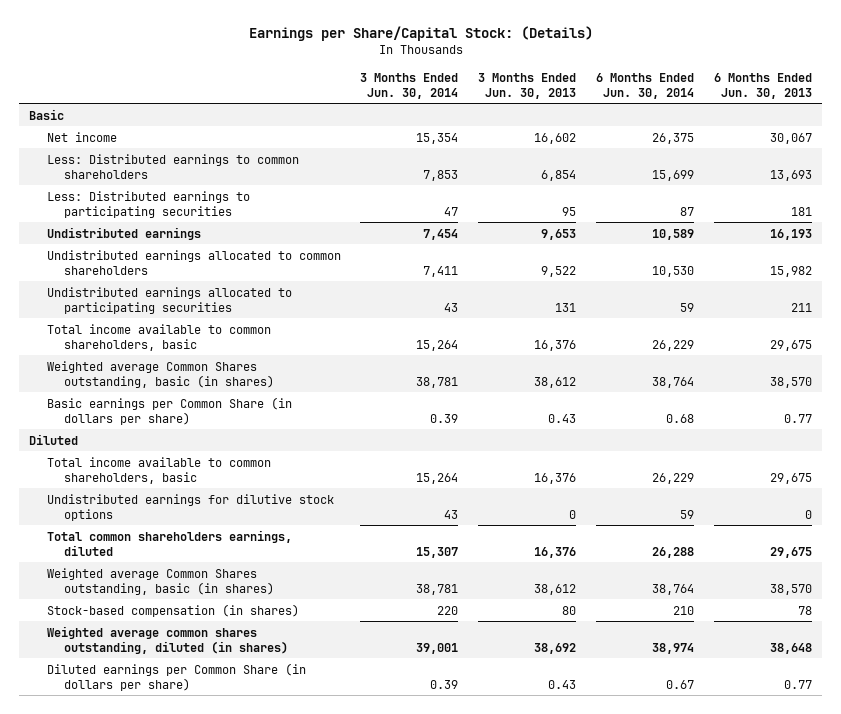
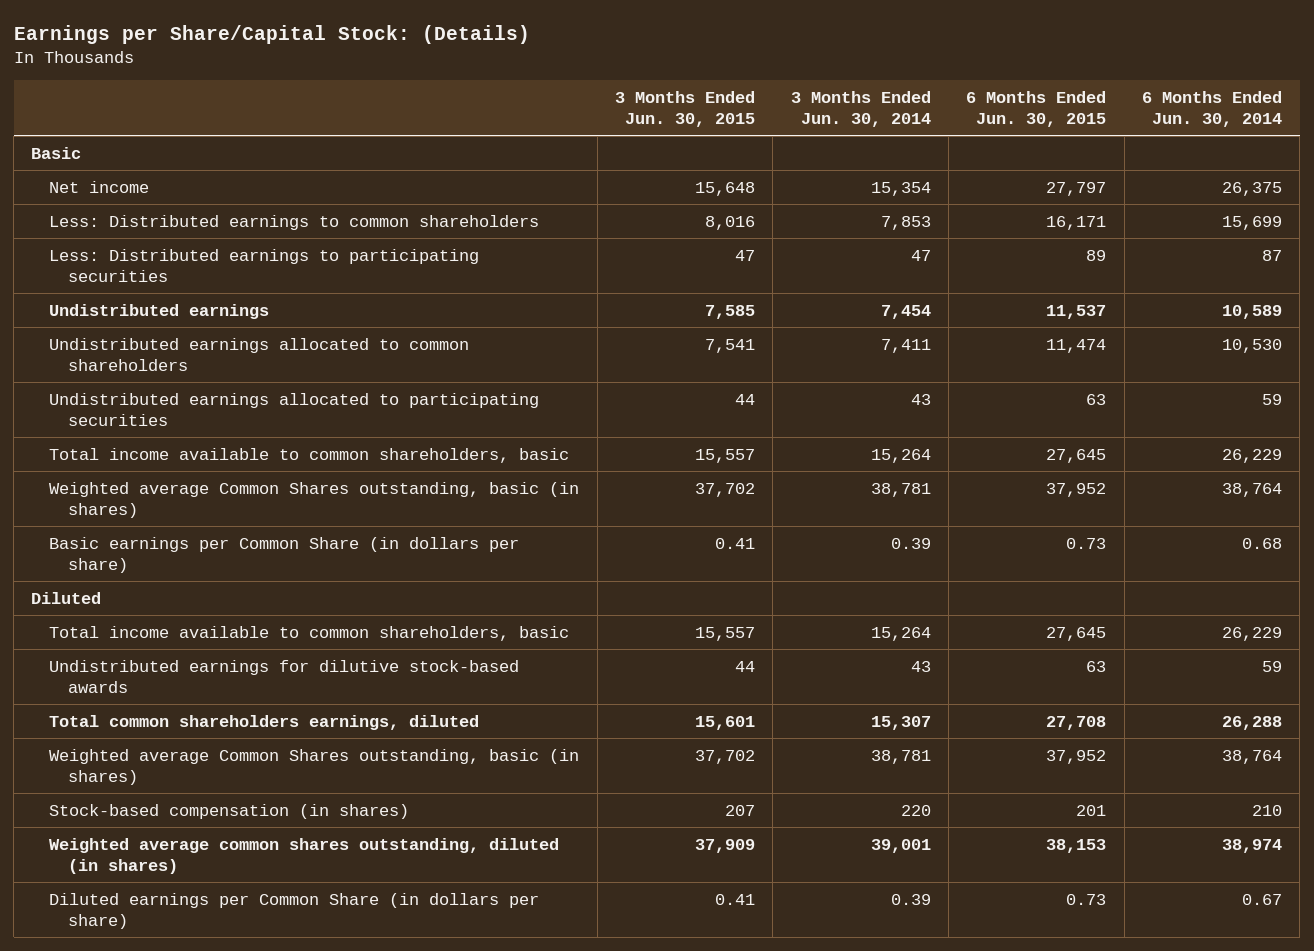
- | 3 Months Ended Jun. 30, 2014 | 3 Months Ended Jun. 30, 2013 | 6 Months Ended Jun. 30, 2014 | 6 Months Ended Jun. 30, 2013
+ | 3 Months Ended Jun. 30, 2015 | 3 Months Ended Jun. 30, 2014 | 6 Months Ended Jun. 30, 2015 | 6 Months Ended Jun. 30, 2014
- Undistributed earnings for dilutive stock options | 43 | 0 | 59 | 0
+ Undistributed earnings for dilutive stock-based awards | 44 | 43 | 63 | 59

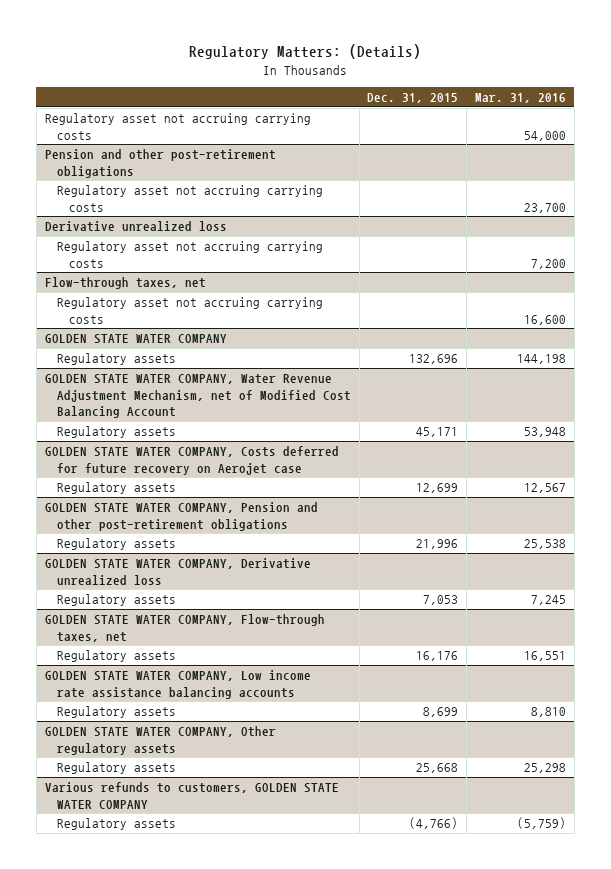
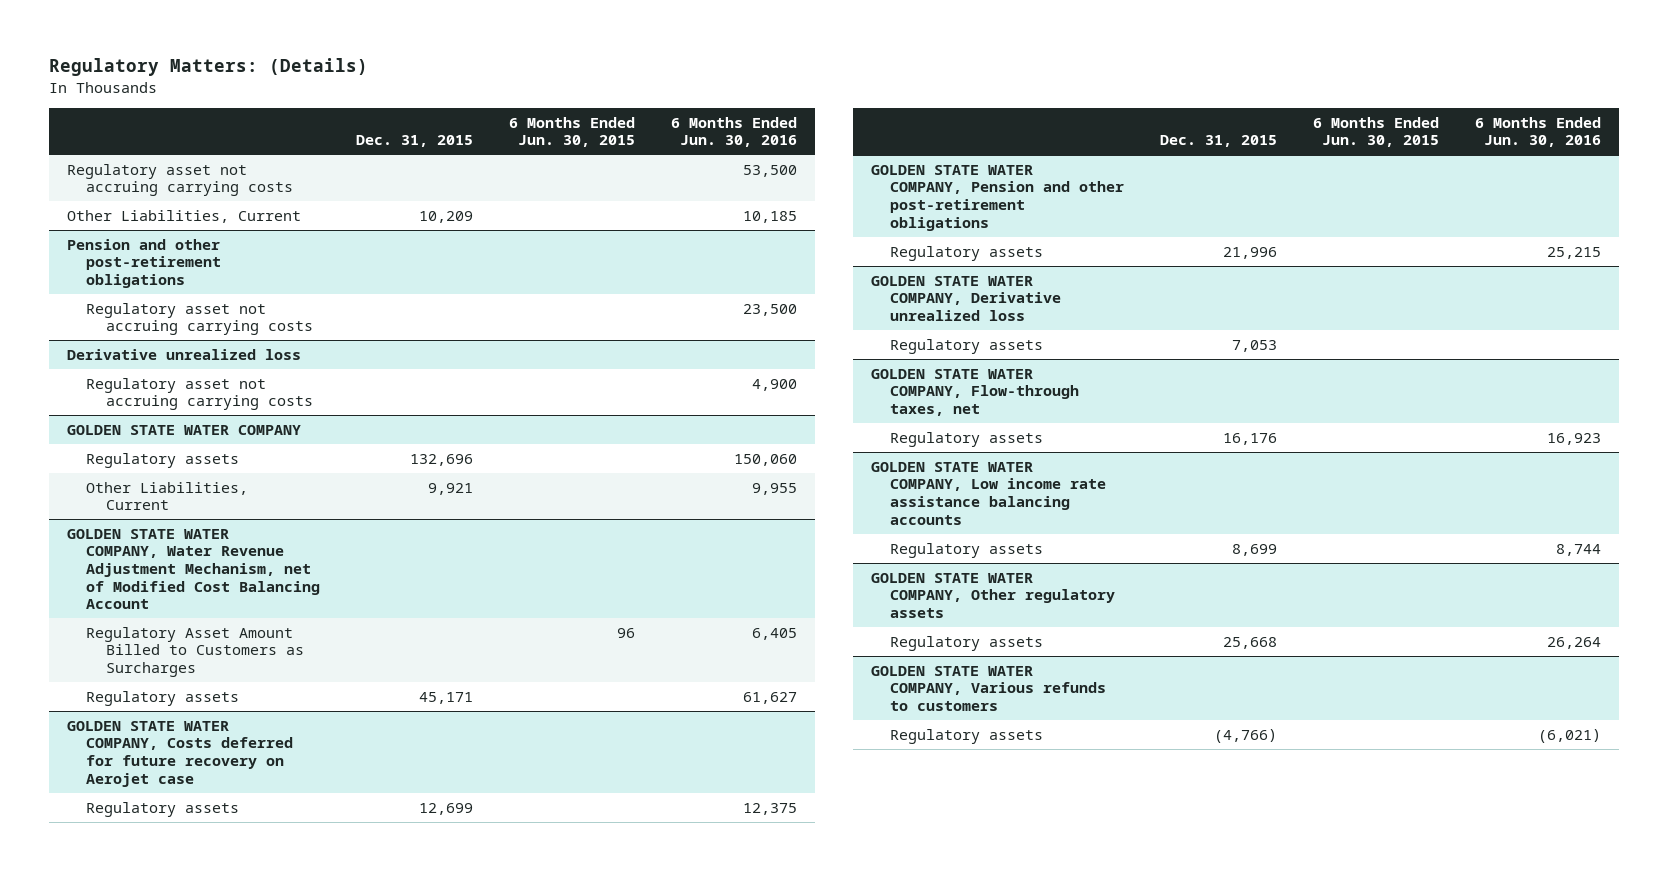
- | Dec. 31, 2015 | Mar. 31, 2016
+ | Dec. 31, 2015 | 6 Months Ended Jun. 30, 2015 | 6 Months Ended Jun. 30, 2016
+ Other Liabilities, Current | 10,209 | | 10,185
- Flow-through taxes, net
- Regulatory asset not accruing carrying costs | | 16,600
@ GOLDEN STATE WATER COMPANY
+ Other Liabilities, Current | 9,921 | | 9,955
@ GOLDEN STATE WATER COMPANY, Water Revenue Adjustment Mechanism, net of Modified Cost Balancing Account
+ Regulatory Asset Amount Billed to Customers as Surcharges | | 96 | 6,405
- Various refunds to customers, GOLDEN STATE WATER COMPANY
+ GOLDEN STATE WATER COMPANY, Various refunds to customers

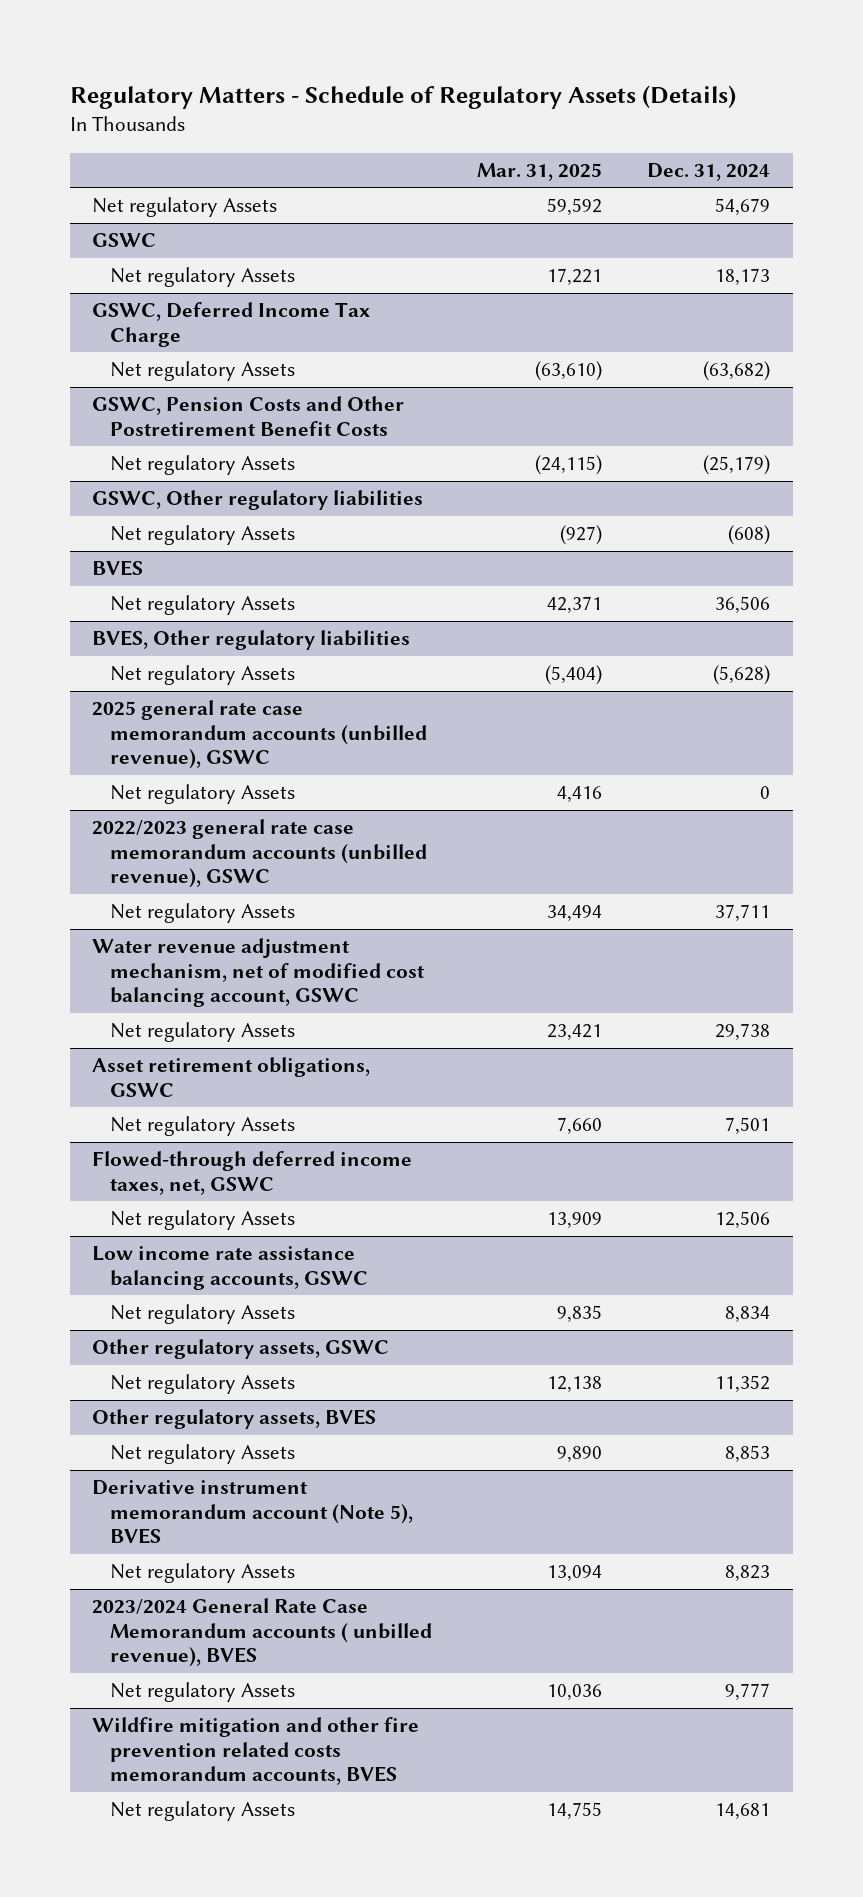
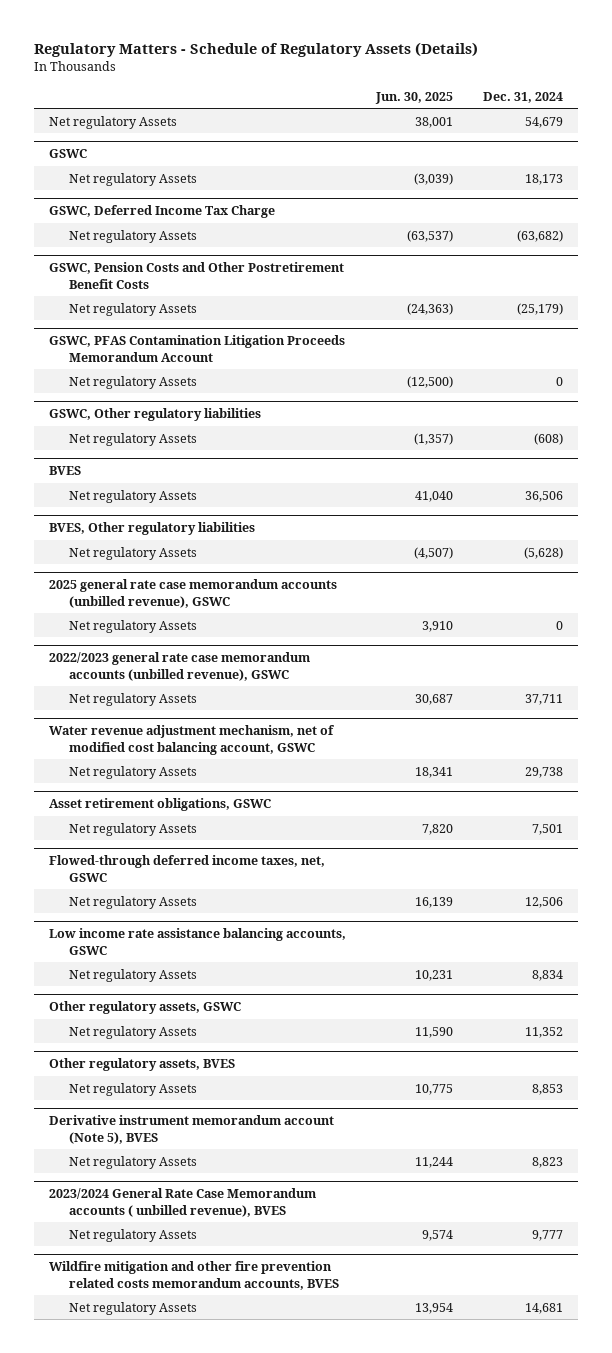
- | Mar. 31, 2025 | Dec. 31, 2024
+ | Jun. 30, 2025 | Dec. 31, 2024
+ GSWC, PFAS Contamination Litigation Proceeds Memorandum Account
+ Net regulatory Assets | (12,500) | 0

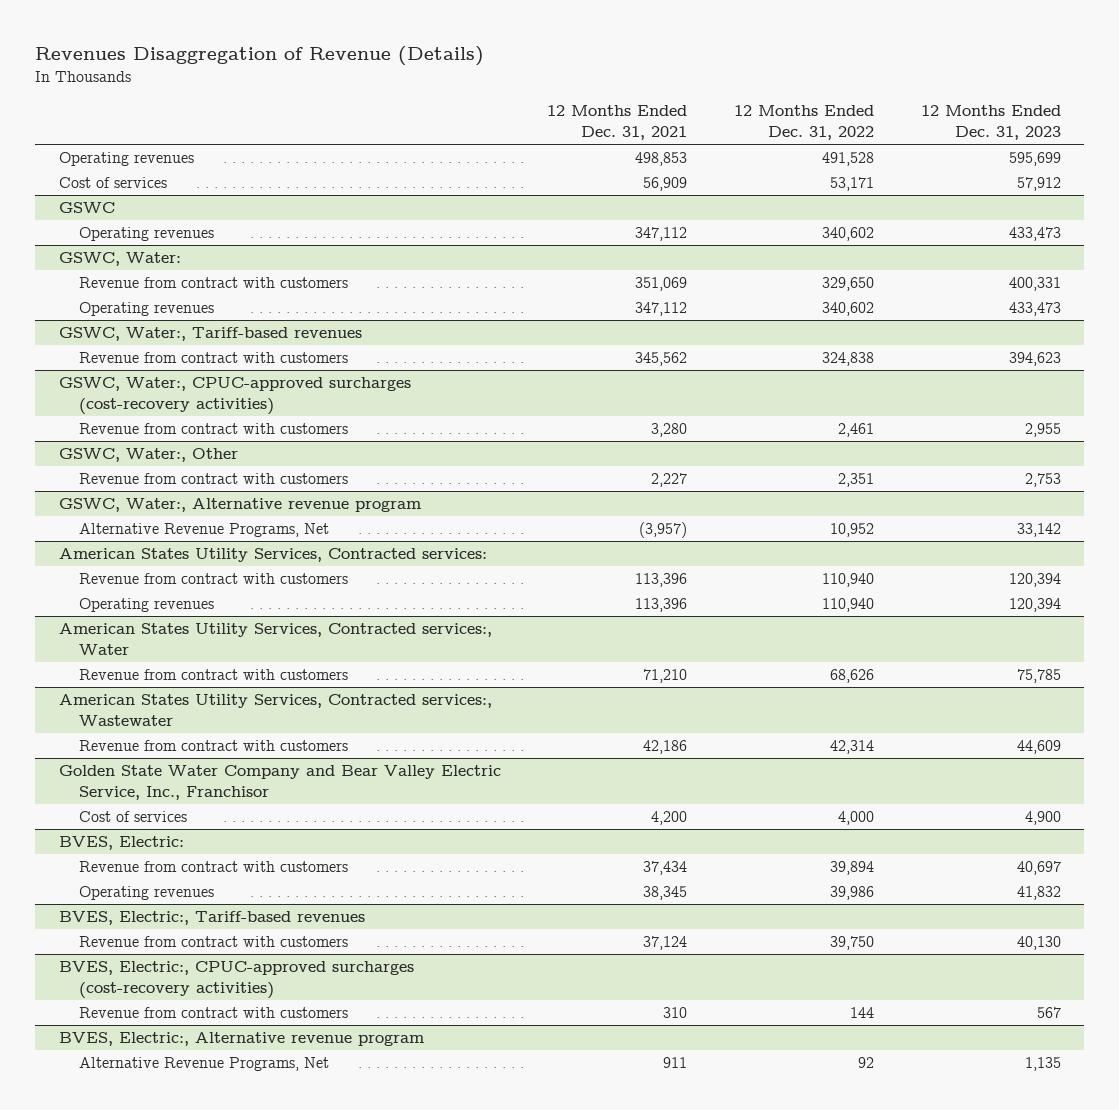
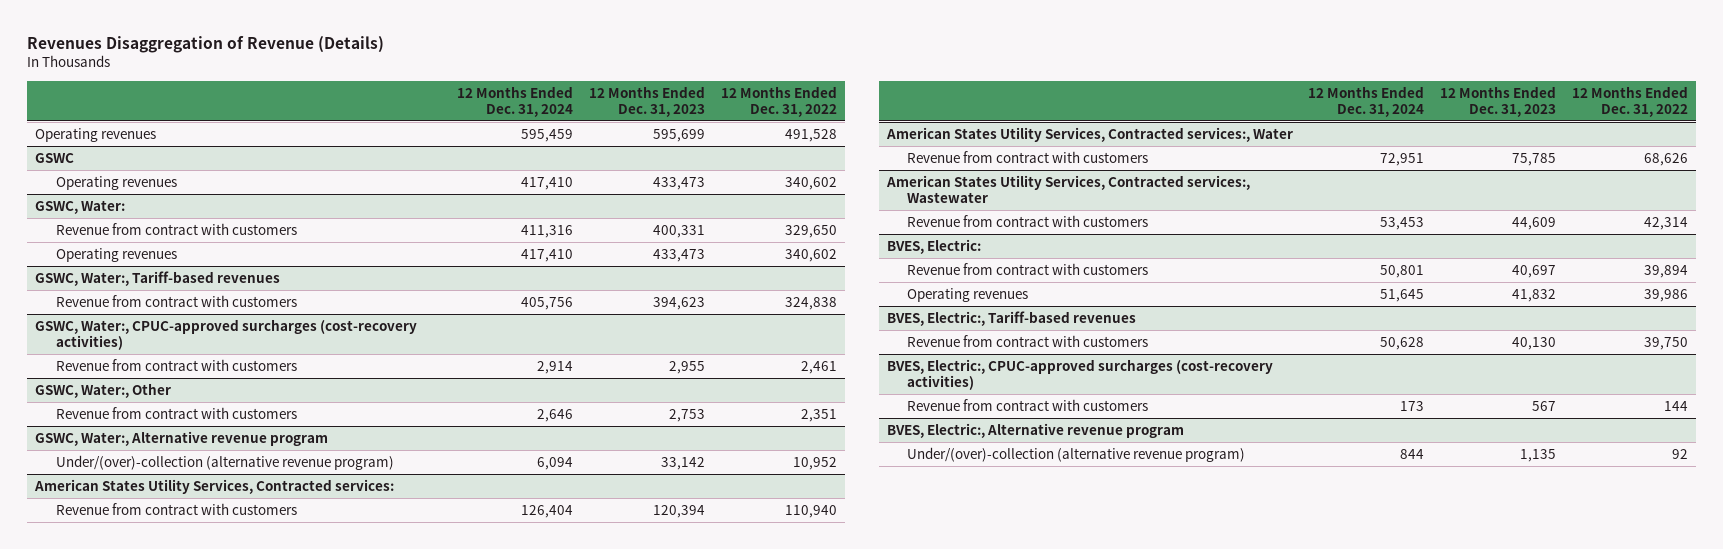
- | 12 Months Ended Dec. 31, 2021 | 12 Months Ended Dec. 31, 2022 | 12 Months Ended Dec. 31, 2023
+ | 12 Months Ended Dec. 31, 2024 | 12 Months Ended Dec. 31, 2023 | 12 Months Ended Dec. 31, 2022
- Cost of services | 56,909 | 53,171 | 57,912
@ GSWC, Water:, Alternative revenue program
- Alternative Revenue Programs, Net | (3,957) | 10,952 | 33,142
+ Under/(over)-collection (alternative revenue program) | 6,094 | 33,142 | 10,952
@ American States Utility Services, Contracted services:
- Operating revenues | 113,396 | 110,940 | 120,394
- Golden State Water Company and Bear Valley Electric Service, Inc., Franchisor
- Cost of services | 4,200 | 4,000 | 4,900
@ BVES, Electric:, Alternative revenue program
- Alternative Revenue Programs, Net | 911 | 92 | 1,135
+ Under/(over)-collection (alternative revenue program) | 844 | 1,135 | 92

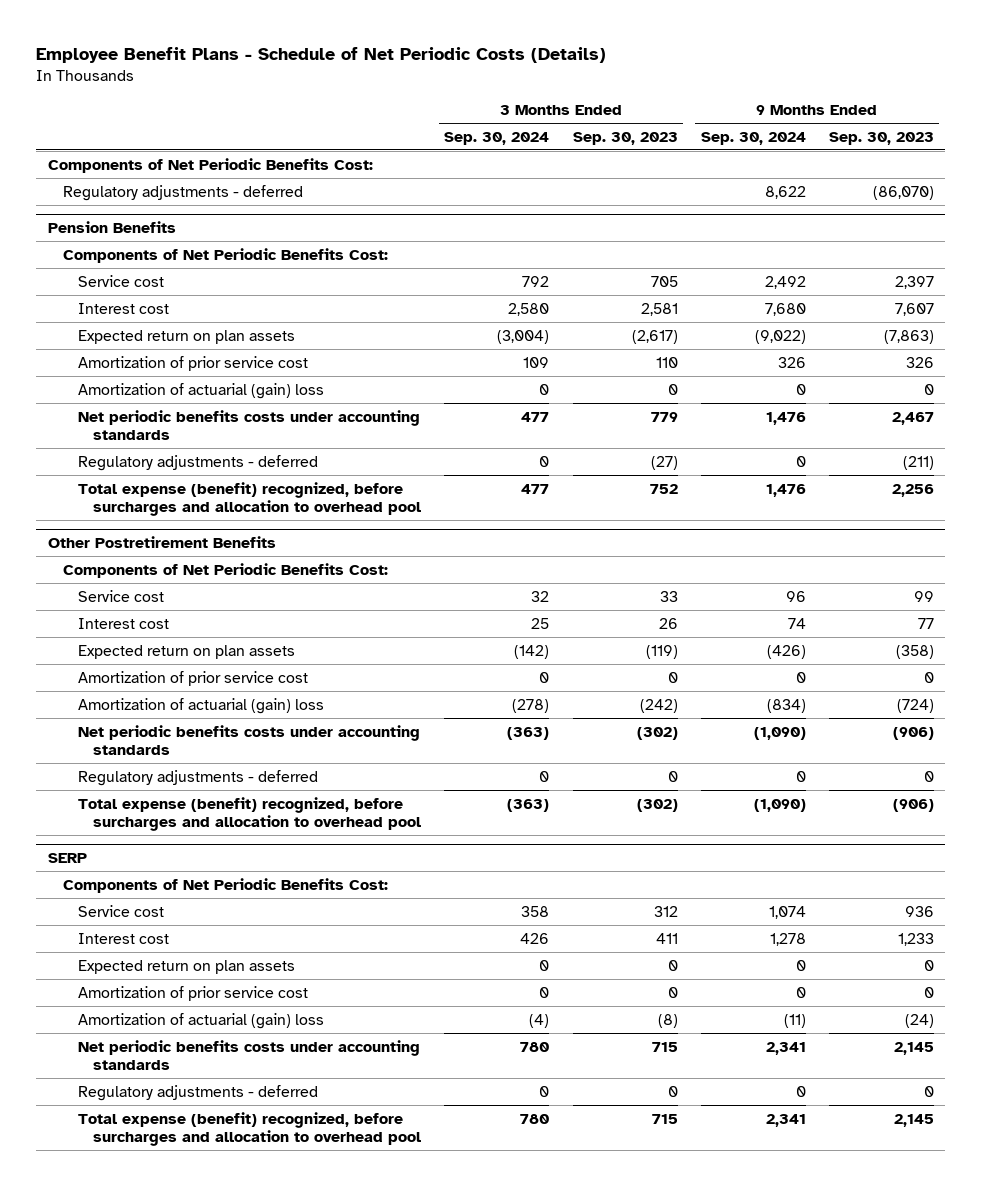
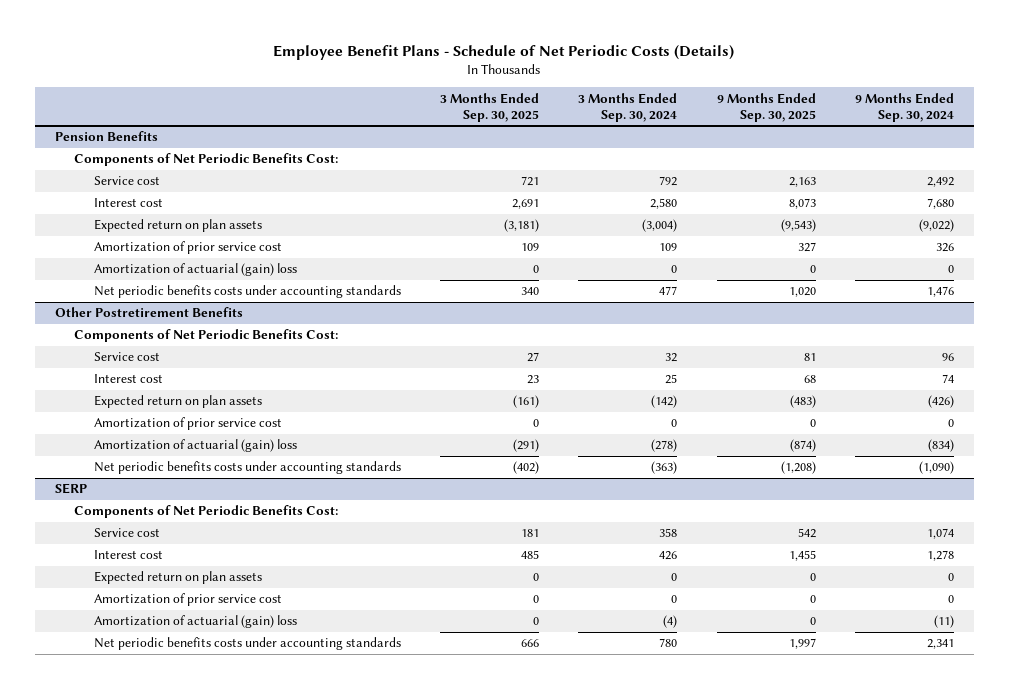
- | 3 Months Ended Sep. 30, 2024 | 3 Months Ended Sep. 30, 2023 | 9 Months Ended Sep. 30, 2024 | 9 Months Ended Sep. 30, 2023
+ | 3 Months Ended Sep. 30, 2025 | 3 Months Ended Sep. 30, 2024 | 9 Months Ended Sep. 30, 2025 | 9 Months Ended Sep. 30, 2024
- Components of Net Periodic Benefits Cost:
- Regulatory adjustments - deferred | | | 8,622 | (86,070)
@ Pension Benefits
- Regulatory adjustments - deferred | 0 | (27) | 0 | (211)
- Total expense (benefit) recognized, before surcharges and allocation to overhead pool | 477 | 752 | 1,476 | 2,256
@ Other Postretirement Benefits
- Regulatory adjustments - deferred | 0 | 0 | 0 | 0
- Total expense (benefit) recognized, before surcharges and allocation to overhead pool | (363) | (302) | (1,090) | (906)
@ SERP
- Regulatory adjustments - deferred | 0 | 0 | 0 | 0
- Total expense (benefit) recognized, before surcharges and allocation to overhead pool | 780 | 715 | 2,341 | 2,145

